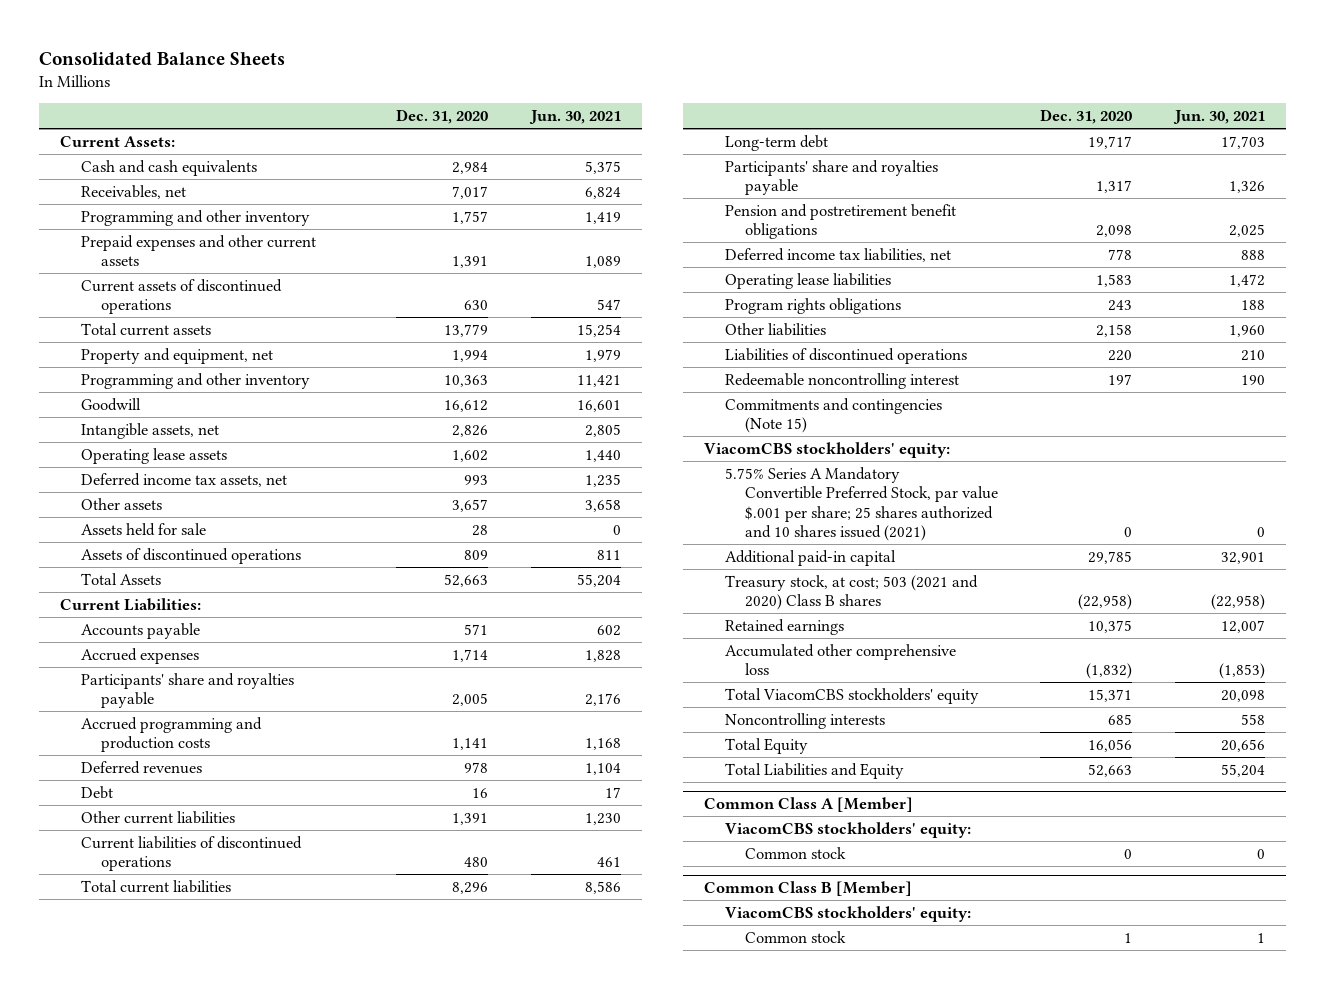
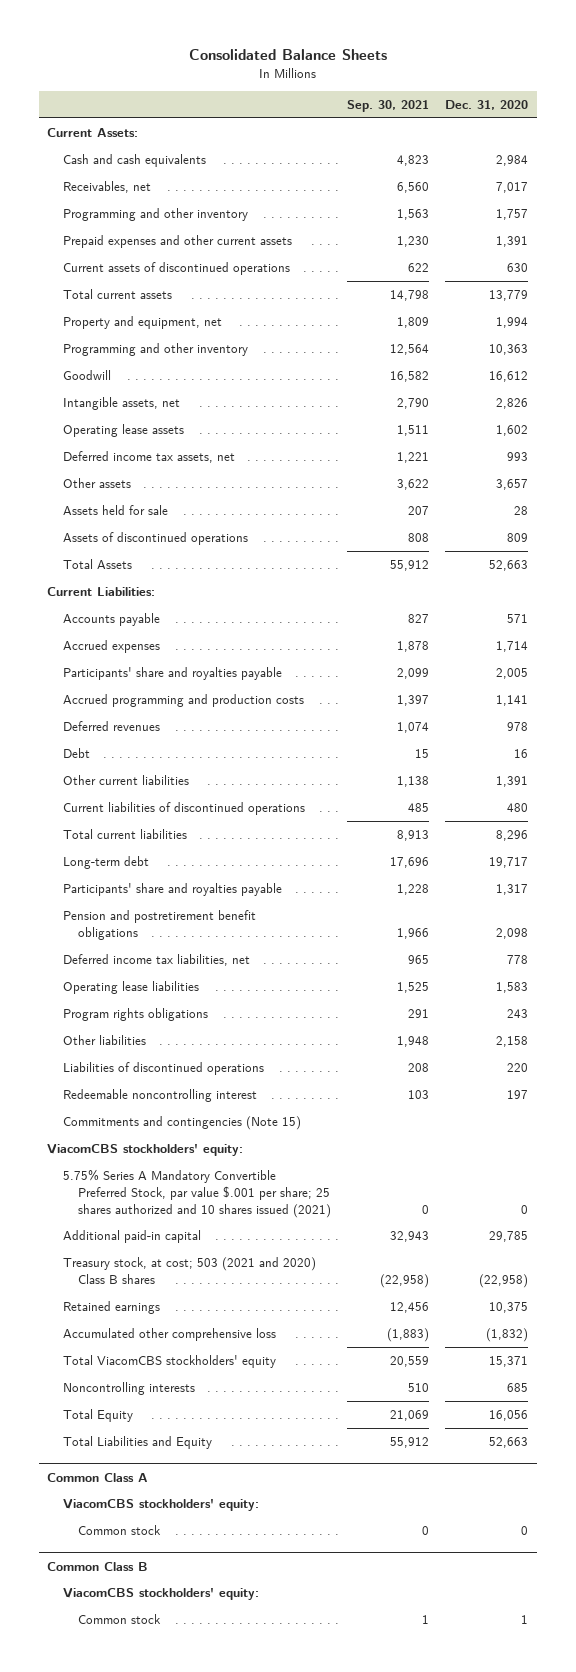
- | Dec. 31, 2020 | Jun. 30, 2021
+ | Sep. 30, 2021 | Dec. 31, 2020
- Common Class A [Member]
+ Common Class A
- Common Class B [Member]
+ Common Class B

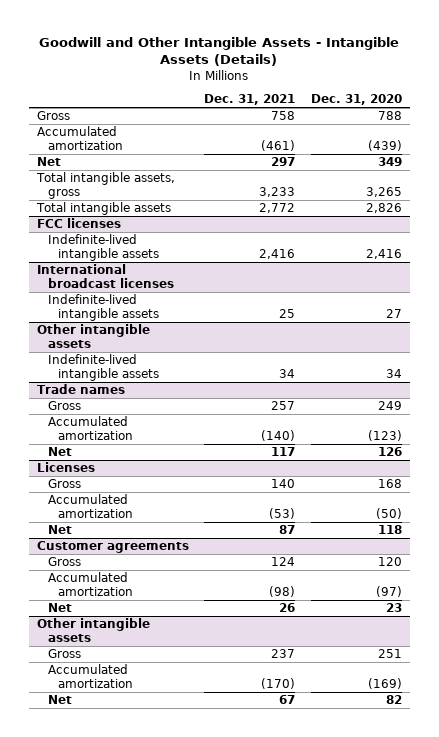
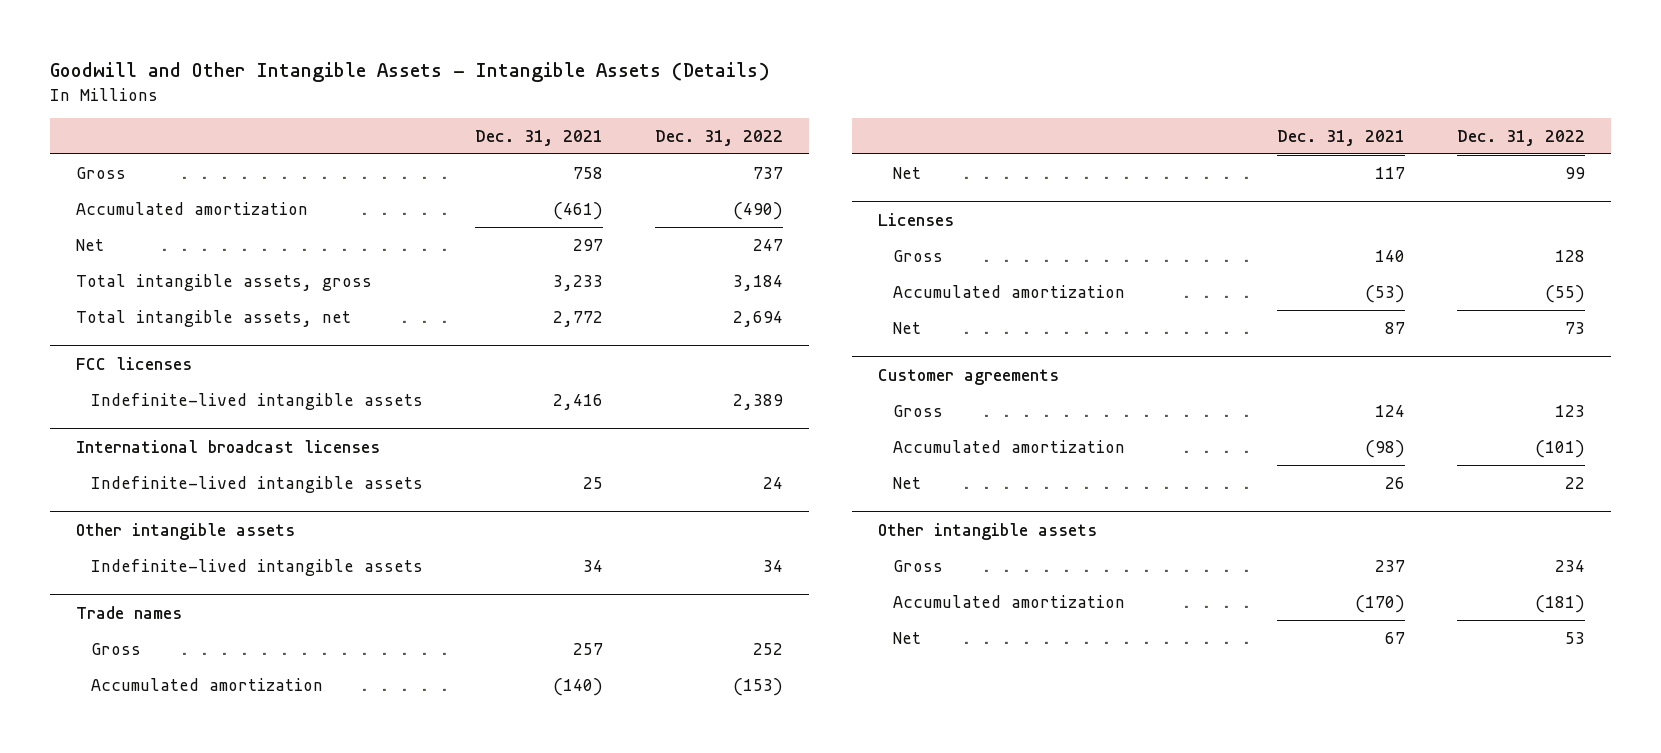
- | Dec. 31, 2021 | Dec. 31, 2020
+ | Dec. 31, 2021 | Dec. 31, 2022
- Total intangible assets | 2,772 | 2,826
+ Total intangible assets, net | 2,772 | 2,694

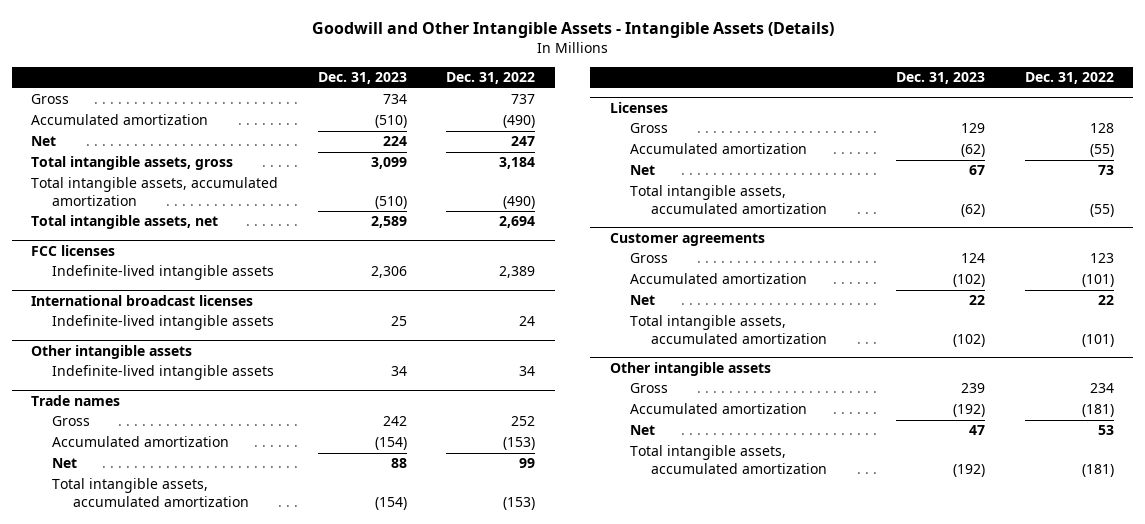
- | Dec. 31, 2021 | Dec. 31, 2022
+ | Dec. 31, 2023 | Dec. 31, 2022
+ Total intangible assets, accumulated amortization | (510) | (490)
@ Trade names
+ Total intangible assets, accumulated amortization | (154) | (153)
@ Licenses
+ Total intangible assets, accumulated amortization | (62) | (55)
@ Customer agreements
+ Total intangible assets, accumulated amortization | (102) | (101)
@ Other intangible assets
+ Total intangible assets, accumulated amortization | (192) | (181)

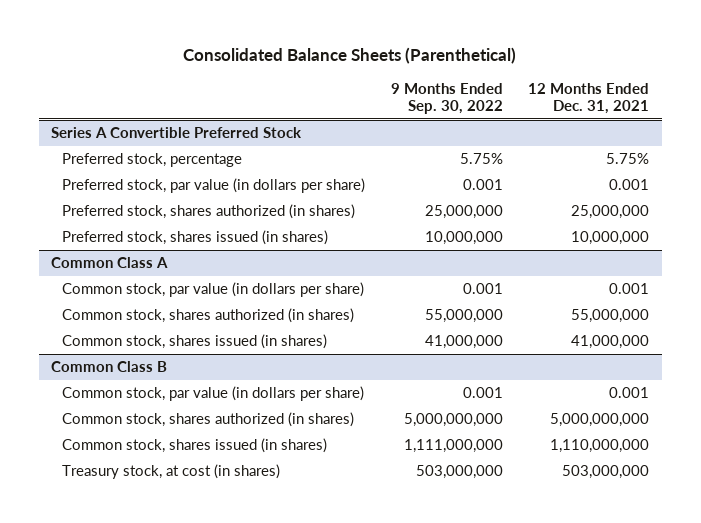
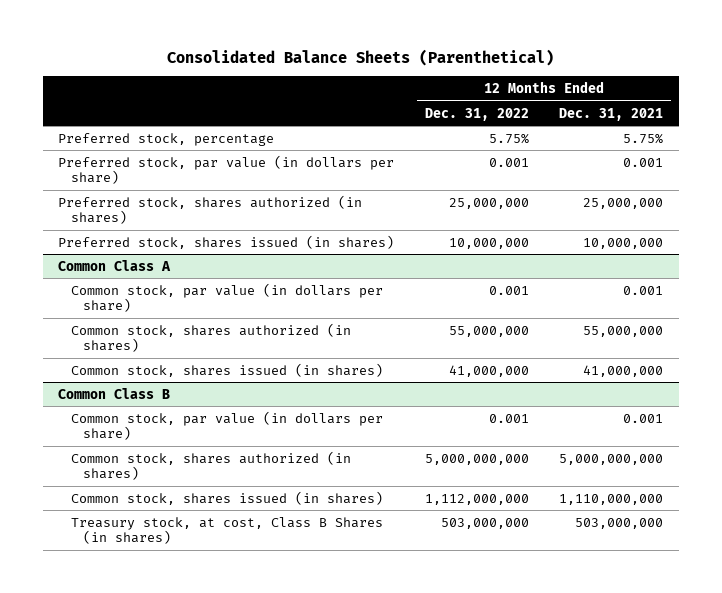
- | 9 Months Ended Sep. 30, 2022 | 12 Months Ended Dec. 31, 2021
+ | 12 Months Ended Dec. 31, 2022 | 12 Months Ended Dec. 31, 2021
- Series A Convertible Preferred Stock
@ Common Class B
- Treasury stock, at cost (in shares) | 503,000,000 | 503,000,000
+ Treasury stock, at cost, Class B Shares (in shares) | 503,000,000 | 503,000,000

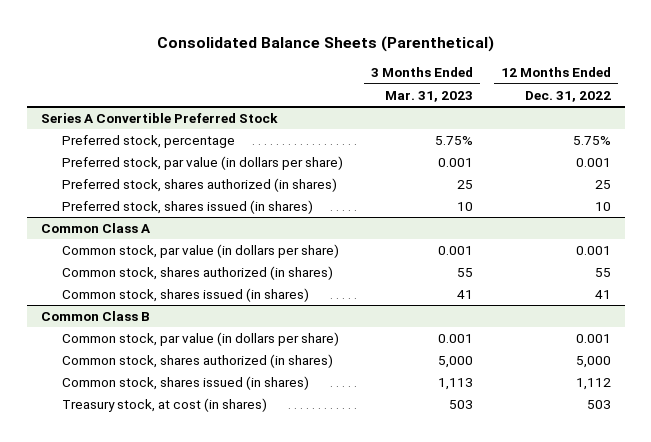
- | 12 Months Ended Dec. 31, 2022 | 12 Months Ended Dec. 31, 2021
+ | 3 Months Ended Mar. 31, 2023 | 12 Months Ended Dec. 31, 2022
+ Series A Convertible Preferred Stock
- Preferred stock, shares authorized (in shares) | 25,000,000 | 25,000,000
- Preferred stock, shares issued (in shares) | 10,000,000 | 10,000,000
+ Preferred stock, shares authorized (in shares) | 25 | 25
+ Preferred stock, shares issued (in shares) | 10 | 10
@ Common Class A
- Common stock, shares authorized (in shares) | 55,000,000 | 55,000,000
- Common stock, shares issued (in shares) | 41,000,000 | 41,000,000
+ Common stock, shares authorized (in shares) | 55 | 55
+ Common stock, shares issued (in shares) | 41 | 41
@ Common Class B
- Common stock, shares authorized (in shares) | 5,000,000,000 | 5,000,000,000
- Common stock, shares issued (in shares) | 1,112,000,000 | 1,110,000,000
- Treasury stock, at cost, Class B Shares (in shares) | 503,000,000 | 503,000,000
+ Common stock, shares authorized (in shares) | 5,000 | 5,000
+ Common stock, shares issued (in shares) | 1,113 | 1,112
+ Treasury stock, at cost (in shares) | 503 | 503

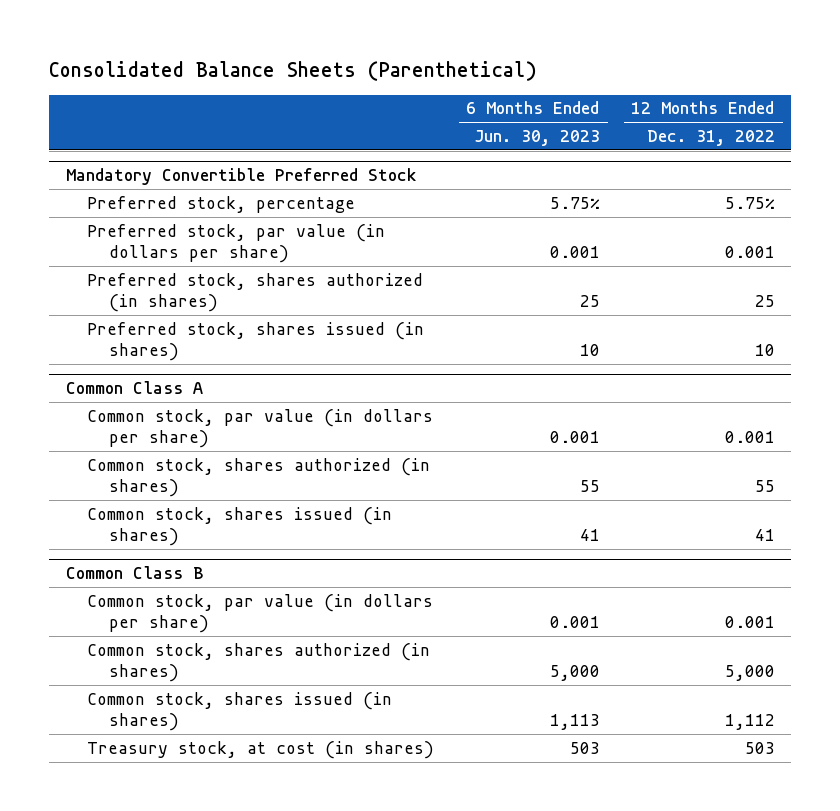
- | 3 Months Ended Mar. 31, 2023 | 12 Months Ended Dec. 31, 2022
+ | 6 Months Ended Jun. 30, 2023 | 12 Months Ended Dec. 31, 2022
- Series A Convertible Preferred Stock
+ Mandatory Convertible Preferred Stock

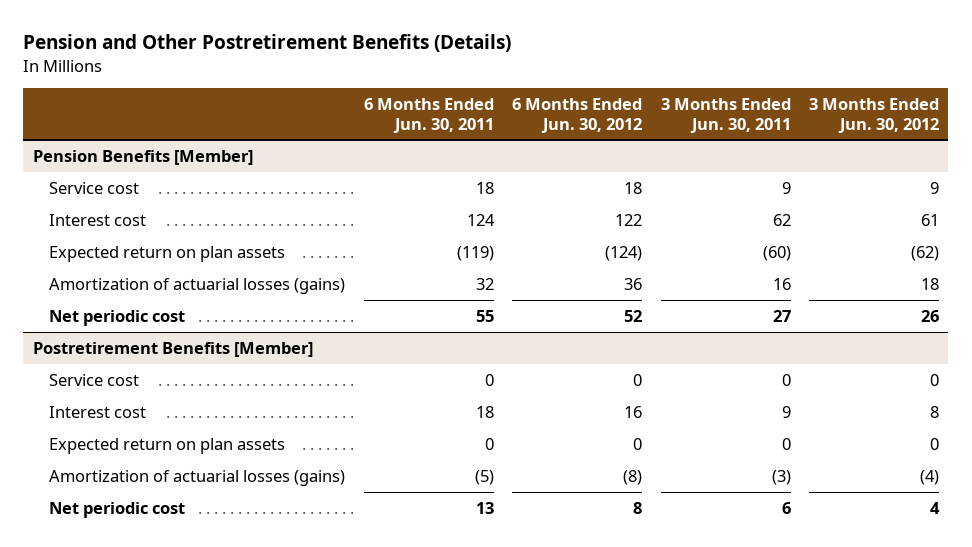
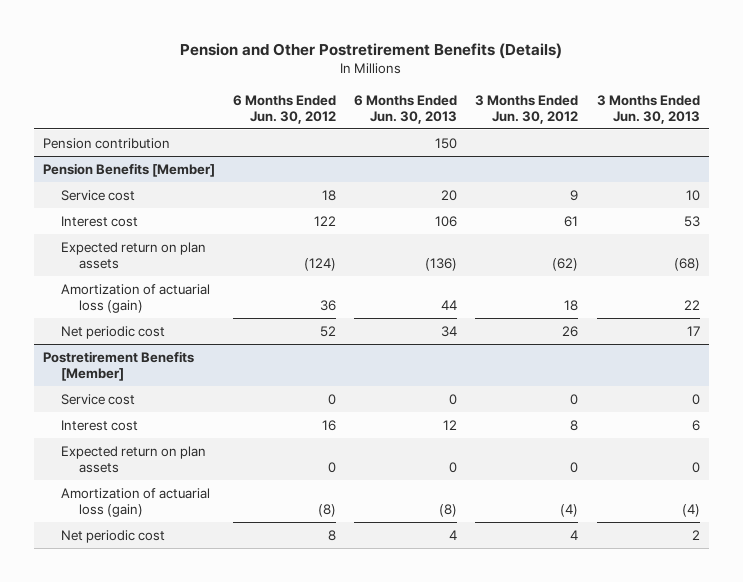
- | 6 Months Ended Jun. 30, 2011 | 6 Months Ended Jun. 30, 2012 | 3 Months Ended Jun. 30, 2011 | 3 Months Ended Jun. 30, 2012
+ | 6 Months Ended Jun. 30, 2012 | 6 Months Ended Jun. 30, 2013 | 3 Months Ended Jun. 30, 2012 | 3 Months Ended Jun. 30, 2013
+ Pension contribution | | 150 | |
@ Pension Benefits [Member]
- Amortization of actuarial losses (gains) | 32 | 36 | 16 | 18
+ Amortization of actuarial loss (gain) | 36 | 44 | 18 | 22
@ Postretirement Benefits [Member]
- Amortization of actuarial losses (gains) | (5) | (8) | (3) | (4)
+ Amortization of actuarial loss (gain) | (8) | (8) | (4) | (4)

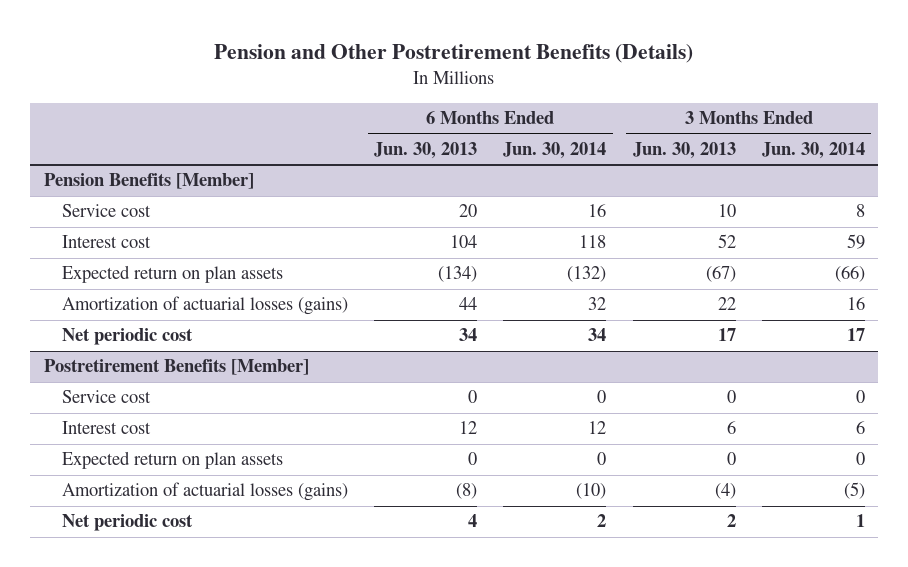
- | 6 Months Ended Jun. 30, 2012 | 6 Months Ended Jun. 30, 2013 | 3 Months Ended Jun. 30, 2012 | 3 Months Ended Jun. 30, 2013
+ | 6 Months Ended Jun. 30, 2013 | 6 Months Ended Jun. 30, 2014 | 3 Months Ended Jun. 30, 2013 | 3 Months Ended Jun. 30, 2014
- Pension contribution | | 150 | |
@ Pension Benefits [Member]
- Interest cost | 122 | 106 | 61 | 53
- Expected return on plan assets | (124) | (136) | (62) | (68)
- Amortization of actuarial loss (gain) | 36 | 44 | 18 | 22
+ Interest cost | 104 | 118 | 52 | 59
+ Expected return on plan assets | (134) | (132) | (67) | (66)
+ Amortization of actuarial losses (gains) | 44 | 32 | 22 | 16
@ Postretirement Benefits [Member]
- Amortization of actuarial loss (gain) | (8) | (8) | (4) | (4)
+ Amortization of actuarial losses (gains) | (8) | (10) | (4) | (5)

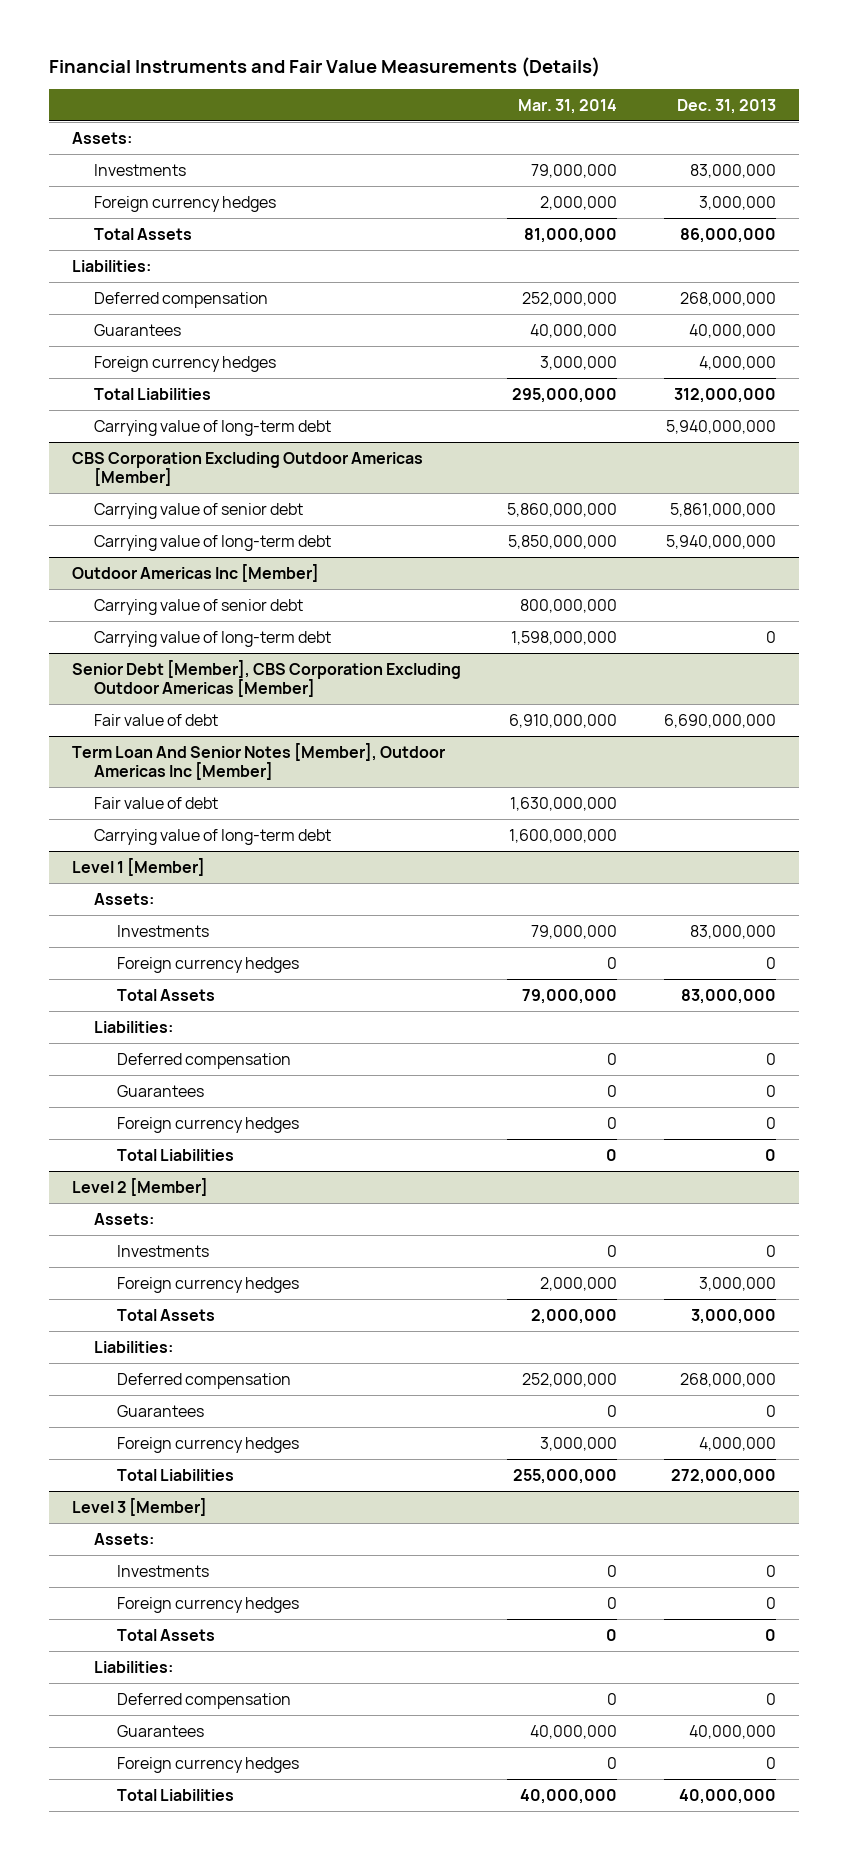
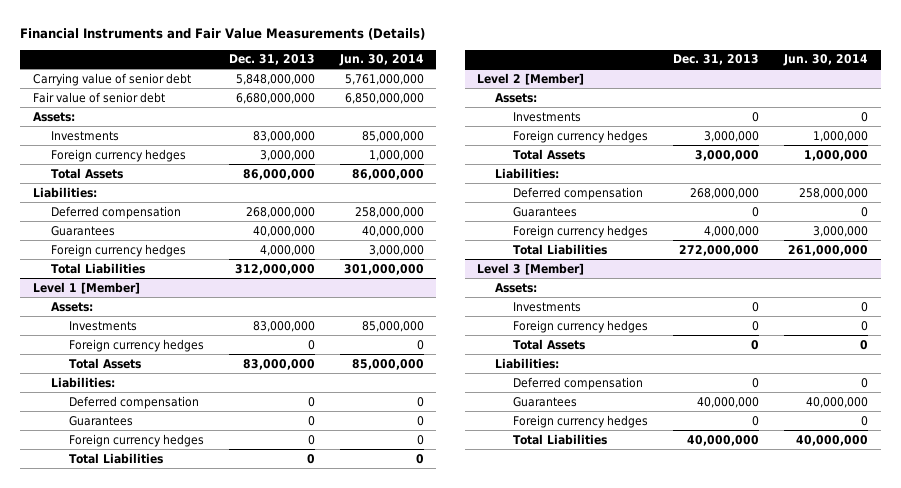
- | Mar. 31, 2014 | Dec. 31, 2013
+ | Dec. 31, 2013 | Jun. 30, 2014
+ Carrying value of senior debt | 5,848,000,000 | 5,761,000,000
+ Fair value of senior debt | 6,680,000,000 | 6,850,000,000
- Carrying value of long-term debt | | 5,940,000,000
- CBS Corporation Excluding Outdoor Americas [Member]
- Carrying value of senior debt | 5,860,000,000 | 5,861,000,000
- Carrying value of long-term debt | 5,850,000,000 | 5,940,000,000
- Outdoor Americas Inc [Member]
- Carrying value of senior debt | 800,000,000 |
- Carrying value of long-term debt | 1,598,000,000 | 0
- Senior Debt [Member], CBS Corporation Excluding Outdoor Americas [Member]
- Fair value of debt | 6,910,000,000 | 6,690,000,000
- Term Loan And Senior Notes [Member], Outdoor Americas Inc [Member]
- Fair value of debt | 1,630,000,000 |
- Carrying value of long-term debt | 1,600,000,000 |

